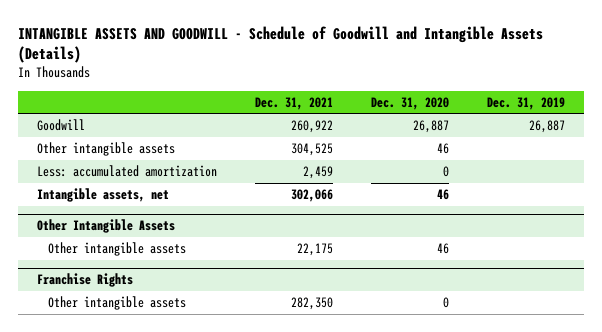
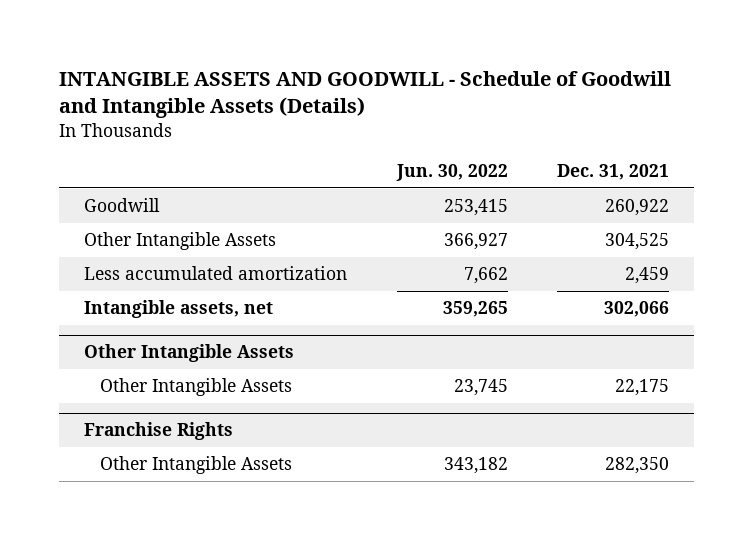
- | Dec. 31, 2021 | Dec. 31, 2020 | Dec. 31, 2019
+ | Jun. 30, 2022 | Dec. 31, 2021
- Other intangible assets | 304,525 | 46 |
- Less: accumulated amortization | 2,459 | 0 |
+ Other Intangible Assets | 366,927 | 304,525
+ Less accumulated amortization | 7,662 | 2,459
@ Other Intangible Assets
- Other intangible assets | 22,175 | 46 |
+ Other Intangible Assets | 23,745 | 22,175
@ Franchise Rights
- Other intangible assets | 282,350 | 0 |
+ Other Intangible Assets | 343,182 | 282,350

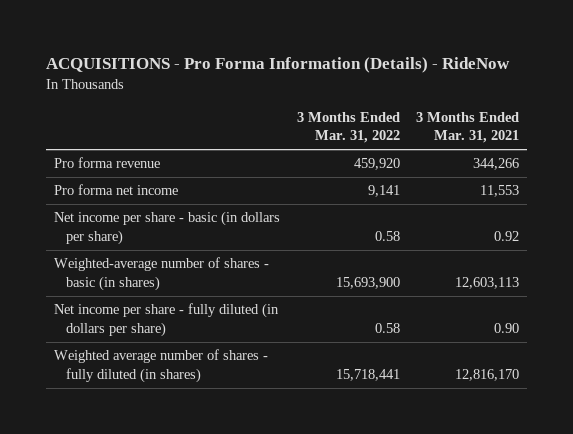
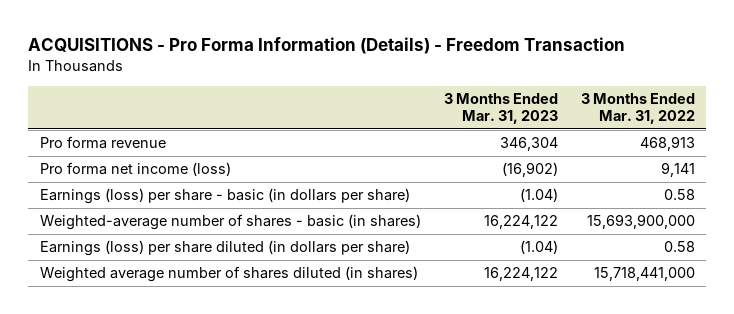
- ACQUISITIONS - Pro Forma Information (Details) - RideNow
+ ACQUISITIONS - Pro Forma Information (Details) - Freedom Transaction
- | 3 Months Ended Mar. 31, 2022 | 3 Months Ended Mar. 31, 2021
+ | 3 Months Ended Mar. 31, 2023 | 3 Months Ended Mar. 31, 2022
- Pro forma revenue | 459,920 | 344,266
- Pro forma net income | 9,141 | 11,553
- Net income per share - basic (in dollars per share) | 0.58 | 0.92
- Weighted-average number of shares - basic (in shares) | 15,693,900 | 12,603,113
- Net income per share - fully diluted (in dollars per share) | 0.58 | 0.90
- Weighted average number of shares - fully diluted (in shares) | 15,718,441 | 12,816,170
+ Pro forma revenue | 346,304 | 468,913
+ Pro forma net income (loss) | (16,902) | 9,141
+ Earnings (loss) per share - basic (in dollars per share) | (1.04) | 0.58
+ Weighted-average number of shares - basic (in shares) | 16,224,122 | 15,693,900,000
+ Earnings (loss) per share diluted (in dollars per share) | (1.04) | 0.58
+ Weighted average number of shares diluted (in shares) | 16,224,122 | 15,718,441,000

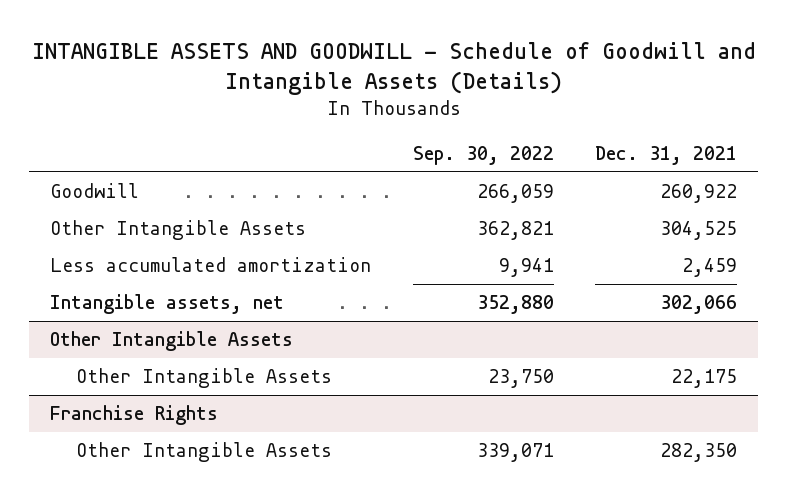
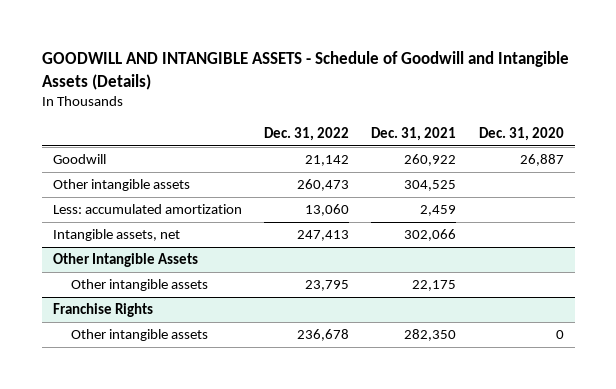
- INTANGIBLE ASSETS AND GOODWILL - Schedule of Goodwill and Intangible Assets (Details)
+ GOODWILL AND INTANGIBLE ASSETS - Schedule of Goodwill and Intangible Assets (Details)
- | Sep. 30, 2022 | Dec. 31, 2021
+ | Dec. 31, 2022 | Dec. 31, 2021 | Dec. 31, 2020
- Other Intangible Assets | 362,821 | 304,525
- Less accumulated amortization | 9,941 | 2,459
+ Other intangible assets | 260,473 | 304,525 |
+ Less: accumulated amortization | 13,060 | 2,459 |
@ Other Intangible Assets
- Other Intangible Assets | 23,750 | 22,175
+ Other intangible assets | 23,795 | 22,175 |
@ Franchise Rights
- Other Intangible Assets | 339,071 | 282,350
+ Other intangible assets | 236,678 | 282,350 | 0

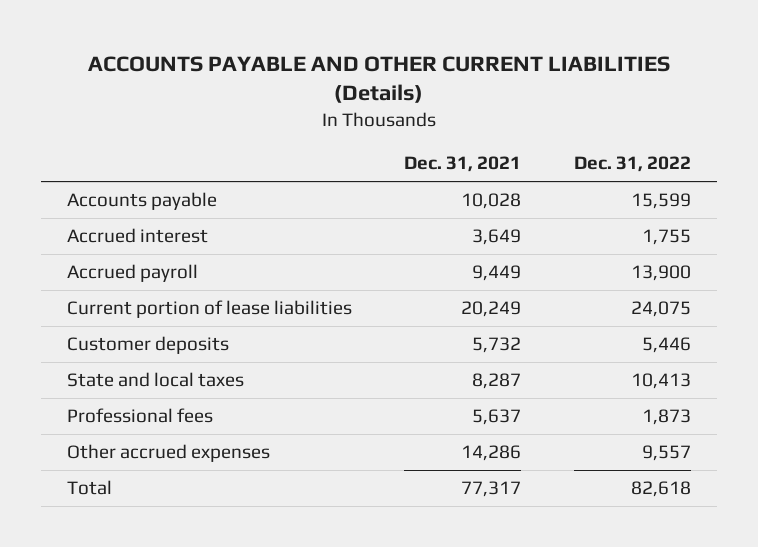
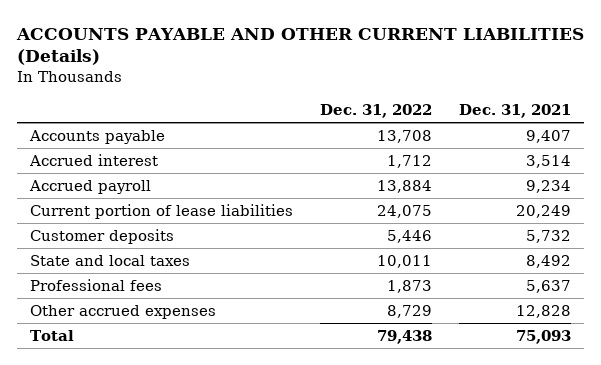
- | Dec. 31, 2021 | Dec. 31, 2022
+ | Dec. 31, 2022 | Dec. 31, 2021
- Accounts payable | 10,028 | 15,599
- Accrued interest | 3,649 | 1,755
- Accrued payroll | 9,449 | 13,900
+ Accounts payable | 13,708 | 9,407
+ Accrued interest | 1,712 | 3,514
+ Accrued payroll | 13,884 | 9,234
- State and local taxes | 8,287 | 10,413
+ State and local taxes | 10,011 | 8,492
- Other accrued expenses | 14,286 | 9,557
- Total | 77,317 | 82,618
+ Other accrued expenses | 8,729 | 12,828
+ Total | 79,438 | 75,093

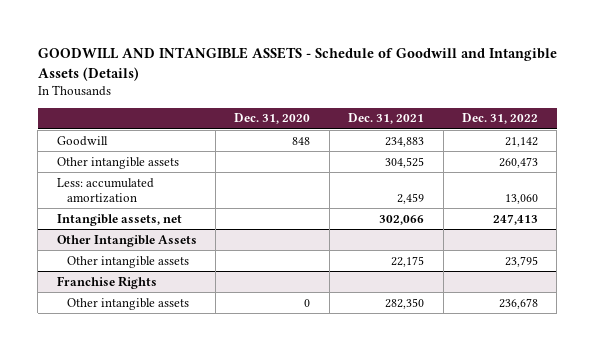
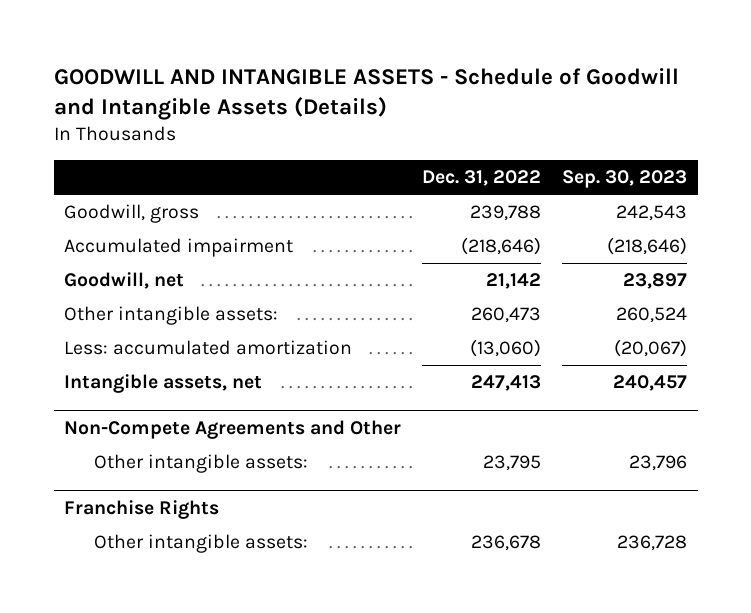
- | Dec. 31, 2020 | Dec. 31, 2021 | Dec. 31, 2022
+ | Dec. 31, 2022 | Sep. 30, 2023
- Goodwill | 848 | 234,883 | 21,142
- Other intangible assets | | 304,525 | 260,473
- Less: accumulated amortization | | 2,459 | 13,060
+ Goodwill, gross | 239,788 | 242,543
+ Accumulated impairment | (218,646) | (218,646)
+ Goodwill, net | 21,142 | 23,897
+ Other intangible assets: | 260,473 | 260,524
+ Less: accumulated amortization | (13,060) | (20,067)
- Other Intangible Assets
- Other intangible assets | | 22,175 | 23,795
+ Non-Compete Agreements and Other
+ Other intangible assets: | 23,795 | 23,796
@ Franchise Rights
- Other intangible assets | 0 | 282,350 | 236,678
+ Other intangible assets: | 236,678 | 236,728

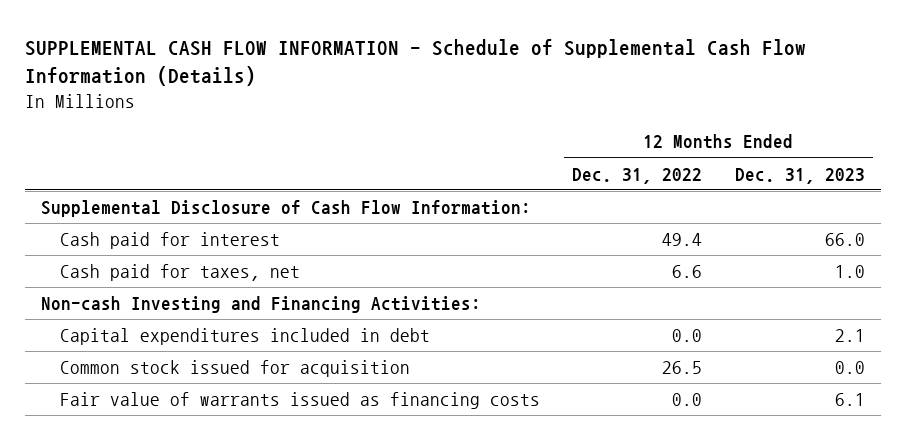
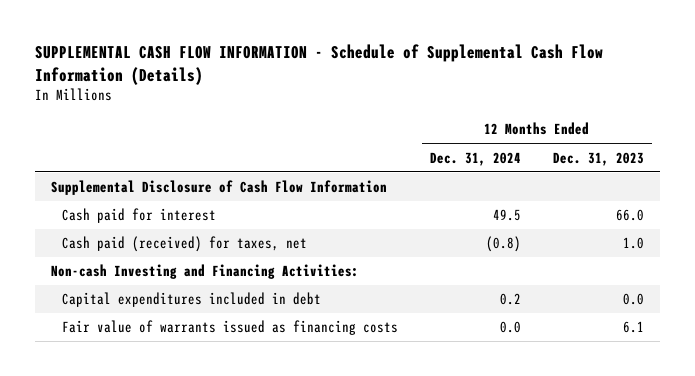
- | 12 Months Ended Dec. 31, 2022 | 12 Months Ended Dec. 31, 2023
+ | 12 Months Ended Dec. 31, 2024 | 12 Months Ended Dec. 31, 2023
- Supplemental Disclosure of Cash Flow Information:
+ Supplemental Disclosure of Cash Flow Information
- Cash paid for taxes, net | 6.6 | 1.0
+ Cash paid (received) for taxes, net | (0.8) | 1.0
- Capital expenditures included in debt | 0.0 | 2.1
- Common stock issued for acquisition | 26.5 | 0.0
+ Capital expenditures included in debt | 0.2 | 0.0

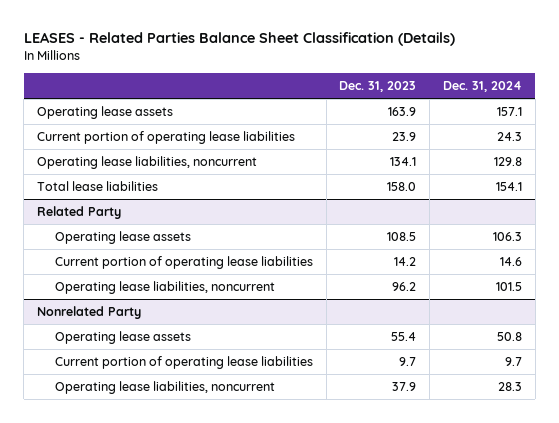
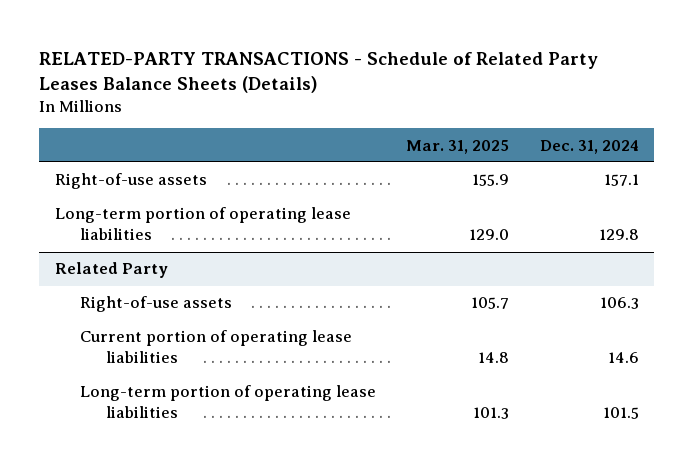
- LEASES - Related Parties Balance Sheet Classification (Details)
+ RELATED-PARTY TRANSACTIONS - Schedule of Related Party Leases Balance Sheets (Details)
- | Dec. 31, 2023 | Dec. 31, 2024
+ | Mar. 31, 2025 | Dec. 31, 2024
- Operating lease assets | 163.9 | 157.1
- Current portion of operating lease liabilities | 23.9 | 24.3
- Operating lease liabilities, noncurrent | 134.1 | 129.8
- Total lease liabilities | 158.0 | 154.1
+ Right-of-use assets | 155.9 | 157.1
+ Long-term portion of operating lease liabilities | 129.0 | 129.8
@ Related Party
- Operating lease assets | 108.5 | 106.3
+ Right-of-use assets | 105.7 | 106.3
- Operating lease liabilities, noncurrent | 96.2 | 101.5
- Nonrelated Party
- Operating lease assets | 55.4 | 50.8
- Current portion of operating lease liabilities | 9.7 | 9.7
- Operating lease liabilities, noncurrent | 37.9 | 28.3
@ Related Party
+ Long-term portion of operating lease liabilities | 101.3 | 101.5

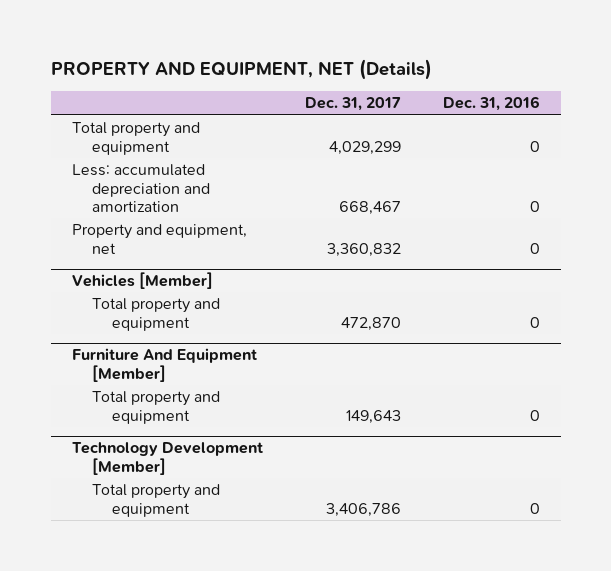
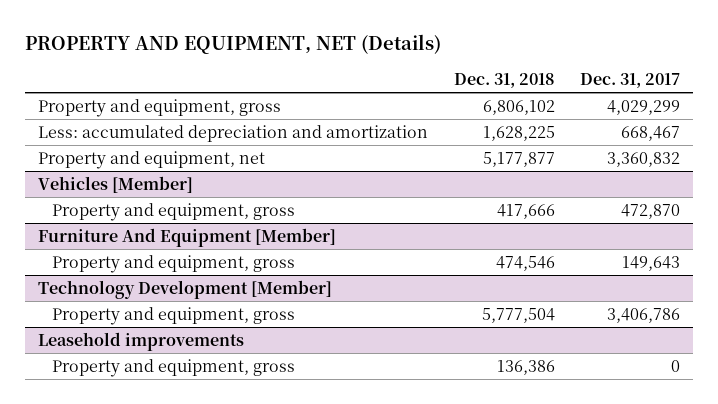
- | Dec. 31, 2017 | Dec. 31, 2016
+ | Dec. 31, 2018 | Dec. 31, 2017
- Total property and equipment | 4,029,299 | 0
+ Property and equipment, gross | 6,806,102 | 4,029,299
@ Vehicles [Member]
- Total property and equipment | 472,870 | 0
+ Property and equipment, gross | 417,666 | 472,870
@ Furniture And Equipment [Member]
- Total property and equipment | 149,643 | 0
+ Property and equipment, gross | 474,546 | 149,643
@ Technology Development [Member]
- Total property and equipment | 3,406,786 | 0
+ Property and equipment, gross | 5,777,504 | 3,406,786
+ Leasehold improvements
+ Property and equipment, gross | 136,386 | 0

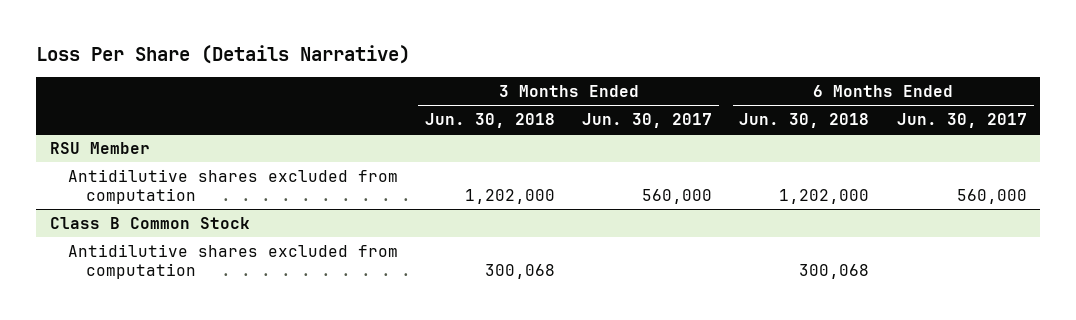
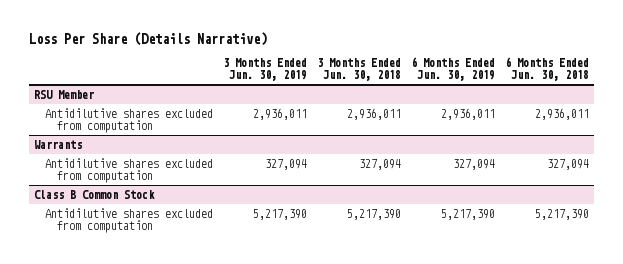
- | 3 Months Ended Jun. 30, 2018 | 3 Months Ended Jun. 30, 2017 | 6 Months Ended Jun. 30, 2018 | 6 Months Ended Jun. 30, 2017
+ | 3 Months Ended Jun. 30, 2019 | 3 Months Ended Jun. 30, 2018 | 6 Months Ended Jun. 30, 2019 | 6 Months Ended Jun. 30, 2018
@ RSU Member
- Antidilutive shares excluded from computation | 1,202,000 | 560,000 | 1,202,000 | 560,000
+ Antidilutive shares excluded from computation | 2,936,011 | 2,936,011 | 2,936,011 | 2,936,011
+ Warrants
+ Antidilutive shares excluded from computation | 327,094 | 327,094 | 327,094 | 327,094
@ Class B Common Stock
- Antidilutive shares excluded from computation | 300,068 | | 300,068 |
+ Antidilutive shares excluded from computation | 5,217,390 | 5,217,390 | 5,217,390 | 5,217,390

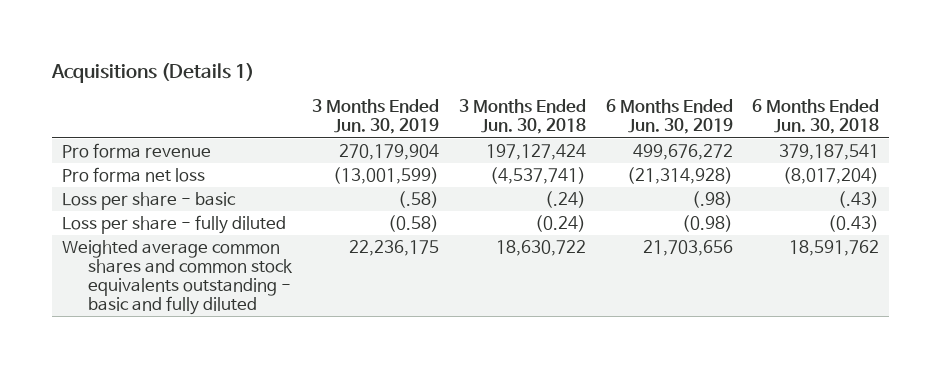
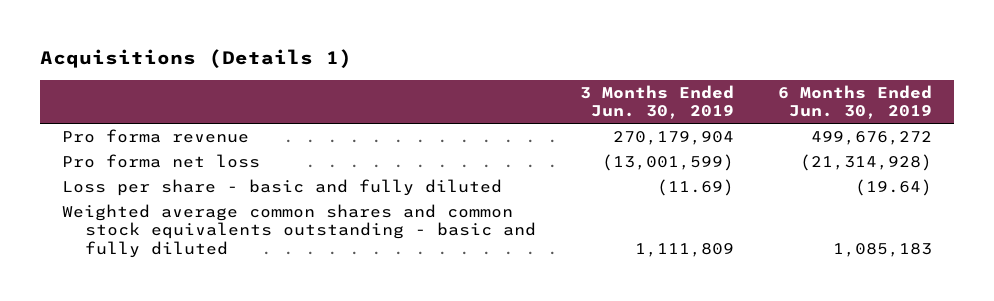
- | 3 Months Ended Jun. 30, 2019 | 3 Months Ended Jun. 30, 2018 | 6 Months Ended Jun. 30, 2019 | 6 Months Ended Jun. 30, 2018
+ | 3 Months Ended Jun. 30, 2019 | 6 Months Ended Jun. 30, 2019
- Loss per share - basic | (.58) | (.24) | (.98) | (.43)
- Loss per share - fully diluted | (0.58) | (0.24) | (0.98) | (0.43)
- Weighted average common shares and common stock equivalents outstanding - basic and fully diluted | 22,236,175 | 18,630,722 | 21,703,656 | 18,591,762
+ Loss per share - basic and fully diluted | (11.69) | (19.64)
+ Weighted average common shares and common stock equivalents outstanding - basic and fully diluted | 1,111,809 | 1,085,183

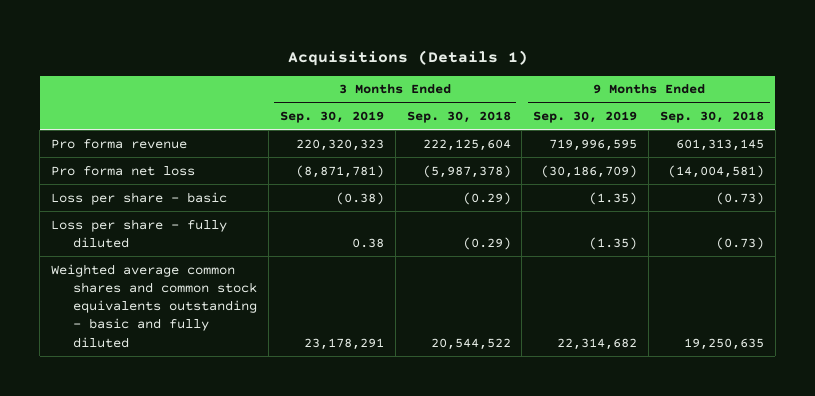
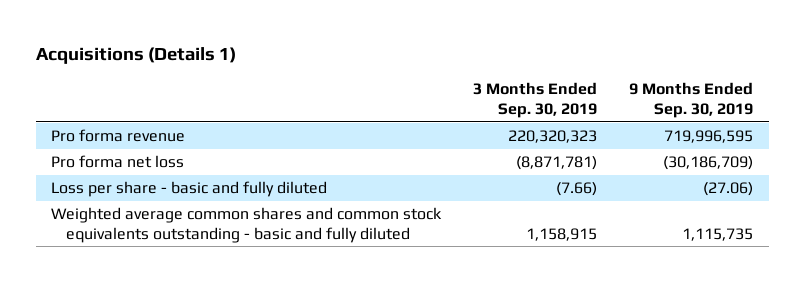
- | 3 Months Ended Sep. 30, 2019 | 3 Months Ended Sep. 30, 2018 | 9 Months Ended Sep. 30, 2019 | 9 Months Ended Sep. 30, 2018
+ | 3 Months Ended Sep. 30, 2019 | 9 Months Ended Sep. 30, 2019
- Loss per share - basic | (0.38) | (0.29) | (1.35) | (0.73)
- Loss per share - fully diluted | 0.38 | (0.29) | (1.35) | (0.73)
- Weighted average common shares and common stock equivalents outstanding - basic and fully diluted | 23,178,291 | 20,544,522 | 22,314,682 | 19,250,635
+ Loss per share - basic and fully diluted | (7.66) | (27.06)
+ Weighted average common shares and common stock equivalents outstanding - basic and fully diluted | 1,158,915 | 1,115,735

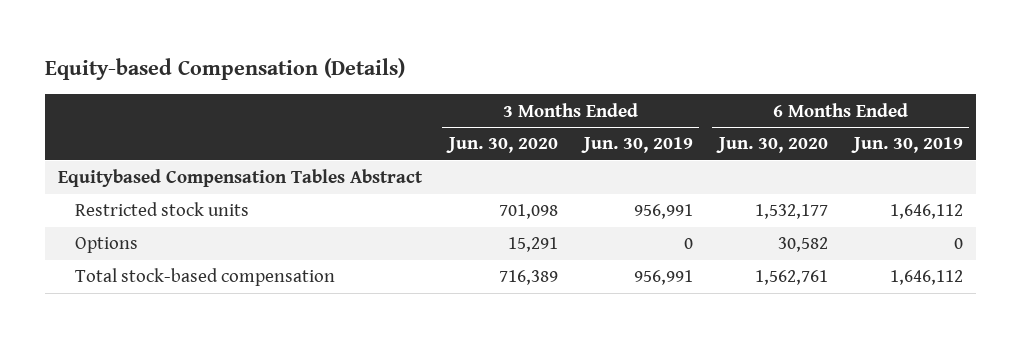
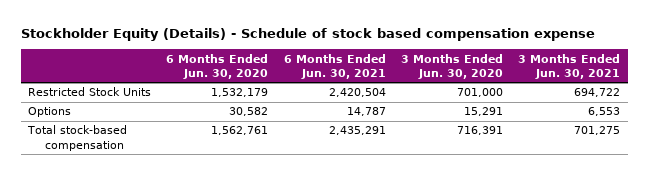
- Equity-based Compensation (Details)
+ Stockholder Equity (Details) - Schedule of stock based compensation expense
- | 3 Months Ended Jun. 30, 2020 | 3 Months Ended Jun. 30, 2019 | 6 Months Ended Jun. 30, 2020 | 6 Months Ended Jun. 30, 2019
+ | 6 Months Ended Jun. 30, 2020 | 6 Months Ended Jun. 30, 2021 | 3 Months Ended Jun. 30, 2020 | 3 Months Ended Jun. 30, 2021
- Equitybased Compensation Tables Abstract
- Restricted stock units | 701,098 | 956,991 | 1,532,177 | 1,646,112
+ Restricted Stock Units | 1,532,179 | 2,420,504 | 701,000 | 694,722
- Total stock-based compensation | 716,389 | 956,991 | 1,562,761 | 1,646,112
+ Total stock-based compensation | 1,562,761 | 2,435,291 | 716,391 | 701,275

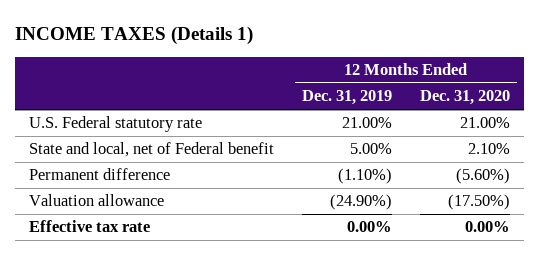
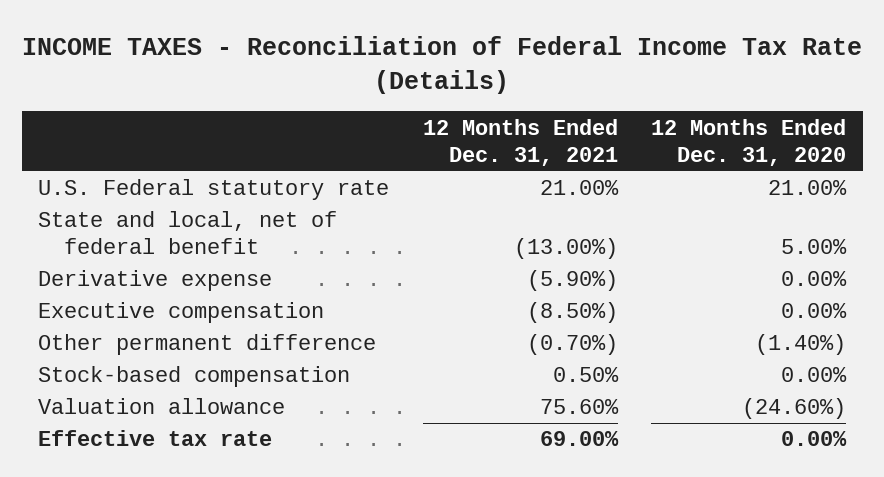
- INCOME TAXES (Details 1)
+ INCOME TAXES - Reconciliation of Federal Income Tax Rate (Details)
- | 12 Months Ended Dec. 31, 2019 | 12 Months Ended Dec. 31, 2020
+ | 12 Months Ended Dec. 31, 2021 | 12 Months Ended Dec. 31, 2020
- State and local, net of Federal benefit | 5.00% | 2.10%
- Permanent difference | (1.10%) | (5.60%)
- Valuation allowance | (24.90%) | (17.50%)
+ State and local, net of federal benefit | (13.00%) | 5.00%
+ Derivative expense | (5.90%) | 0.00%
+ Executive compensation | (8.50%) | 0.00%
+ Other permanent difference | (0.70%) | (1.40%)
+ Stock-based compensation | 0.50% | 0.00%
+ Valuation allowance | 75.60% | (24.60%)

